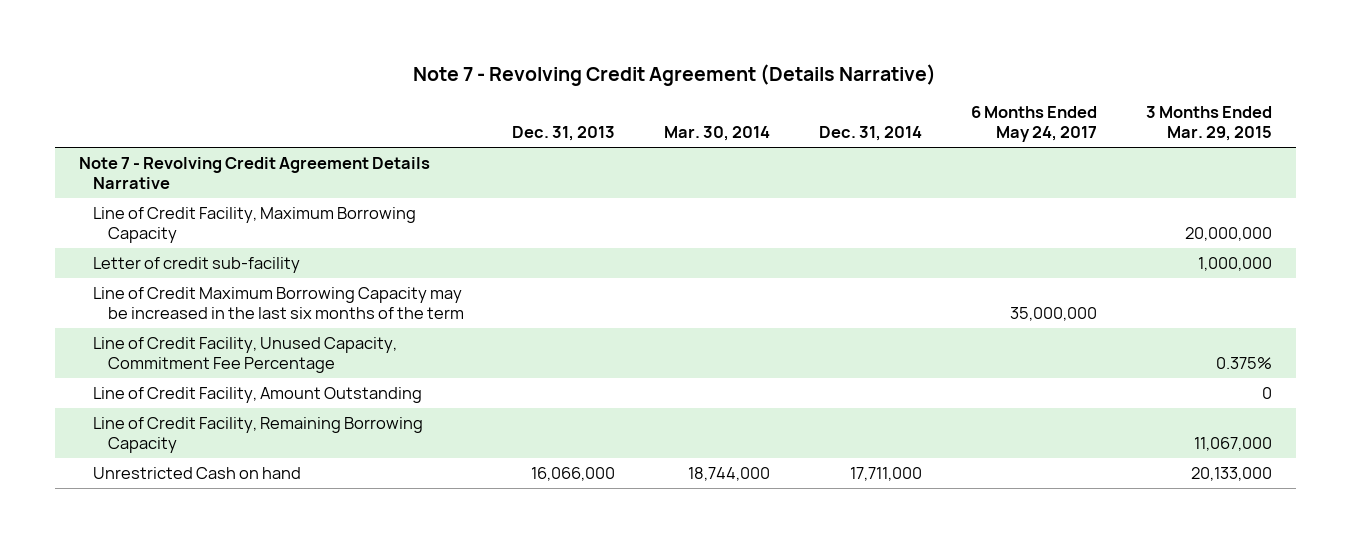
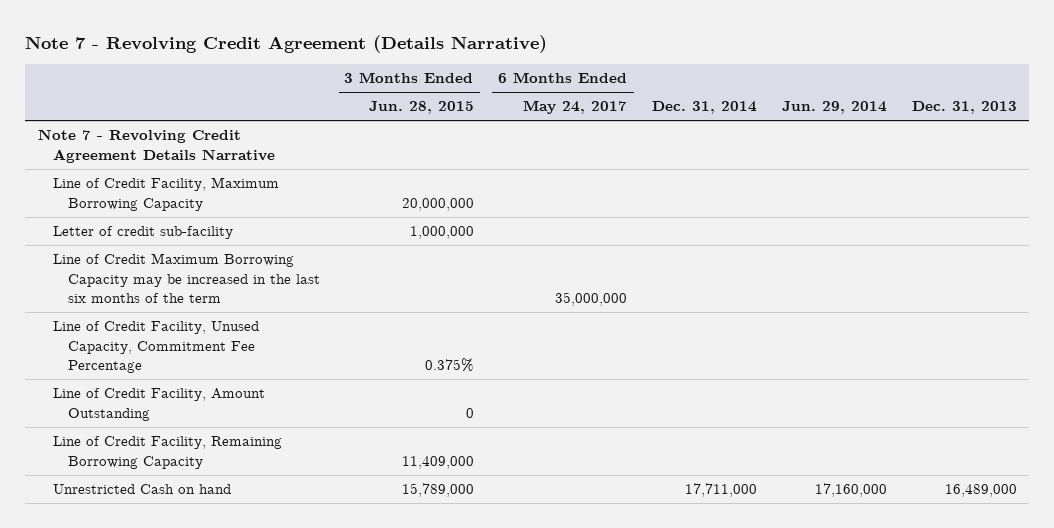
- | Dec. 31, 2013 | Mar. 30, 2014 | Dec. 31, 2014 | 6 Months Ended May 24, 2017 | 3 Months Ended Mar. 29, 2015
+ | 3 Months Ended Jun. 28, 2015 | 6 Months Ended May 24, 2017 | Dec. 31, 2014 | Jun. 29, 2014 | Dec. 31, 2013
- Unrestricted Cash on hand | 16,066,000 | 18,744,000 | 17,711,000 | | 20,133,000
+ Unrestricted Cash on hand | 15,789,000 | | 17,711,000 | 17,160,000 | 16,489,000

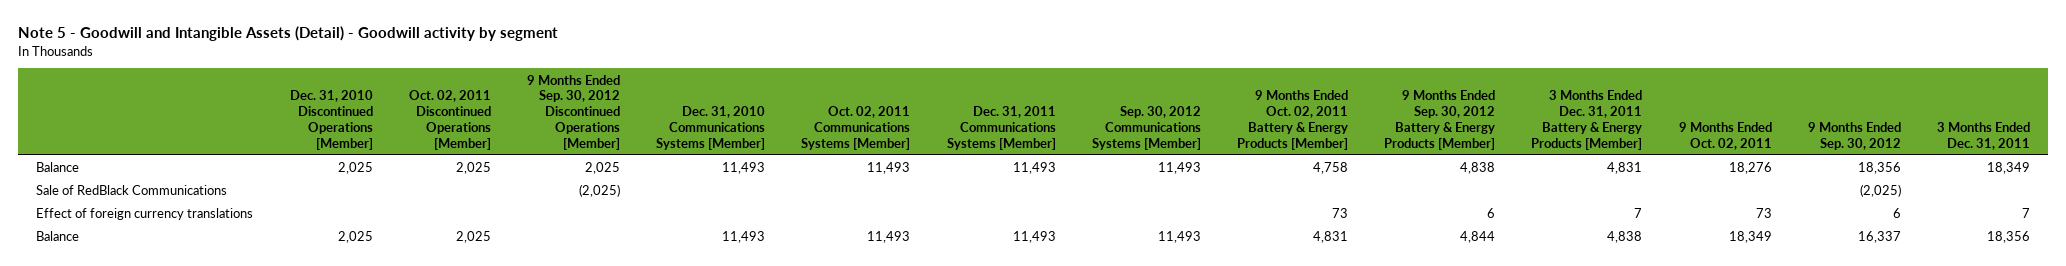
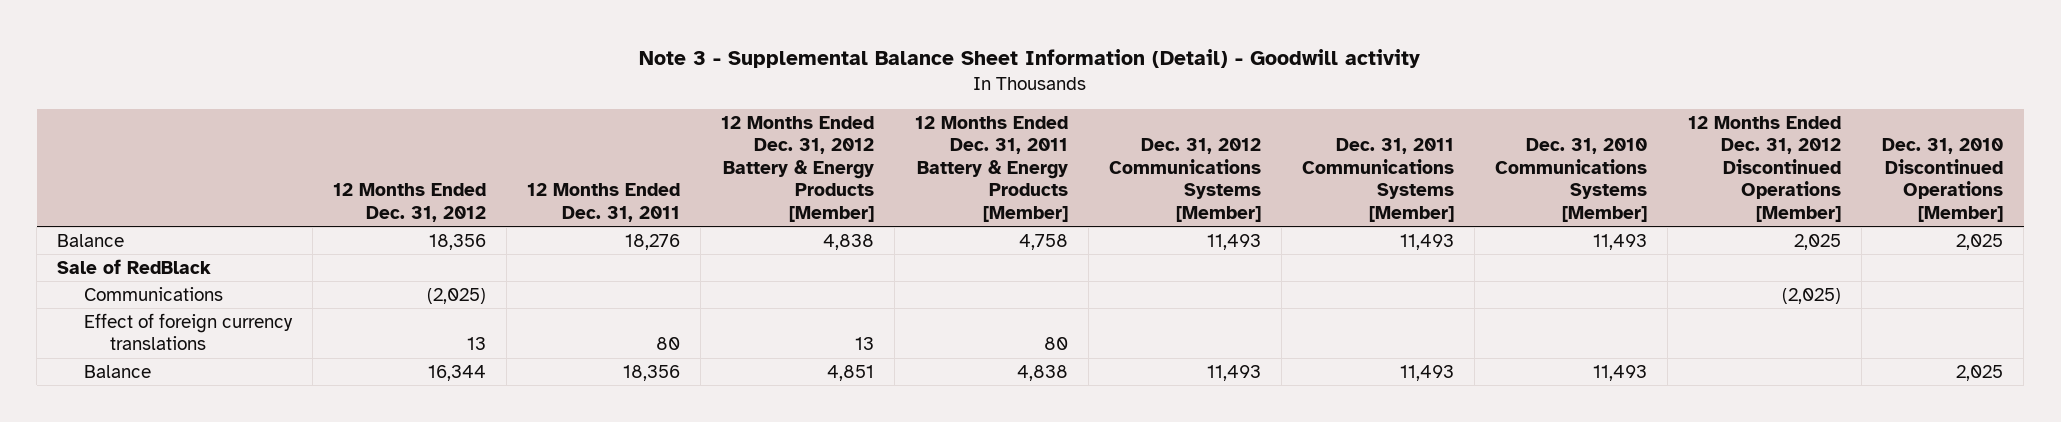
- Note 5 - Goodwill and Intangible Assets (Detail) - Goodwill activity by segment
+ Note 3 - Supplemental Balance Sheet Information (Detail) - Goodwill activity
- | Dec. 31, 2010 Discontinued Operations [Member] | Oct. 02, 2011 Discontinued Operations [Member] | 9 Months Ended Sep. 30, 2012 Discontinued Operations [Member] | Dec. 31, 2010 Communications Systems [Member] | Oct. 02, 2011 Communications Systems [Member] | Dec. 31, 2011 Communications Systems [Member] | Sep. 30, 2012 Communications Systems [Member] | 9 Months Ended Oct. 02, 2011 Battery & Energy Products [Member] | 9 Months Ended Sep. 30, 2012 Battery & Energy Products [Member] | 3 Months Ended Dec. 31, 2011 Battery & Energy Products [Member] | 9 Months Ended Oct. 02, 2011 | 9 Months Ended Sep. 30, 2012 | 3 Months Ended Dec. 31, 2011
+ | 12 Months Ended Dec. 31, 2012 | 12 Months Ended Dec. 31, 2011 | 12 Months Ended Dec. 31, 2012 Battery & Energy Products [Member] | 12 Months Ended Dec. 31, 2011 Battery & Energy Products [Member] | Dec. 31, 2012 Communications Systems [Member] | Dec. 31, 2011 Communications Systems [Member] | Dec. 31, 2010 Communications Systems [Member] | 12 Months Ended Dec. 31, 2012 Discontinued Operations [Member] | Dec. 31, 2010 Discontinued Operations [Member]
- Sale of RedBlack Communications | | | (2,025) | | | | | | | | | (2,025) |
+ Sale of RedBlack
+ Communications | (2,025) | | | | | | | (2,025) |

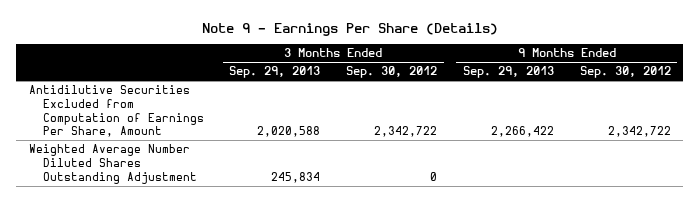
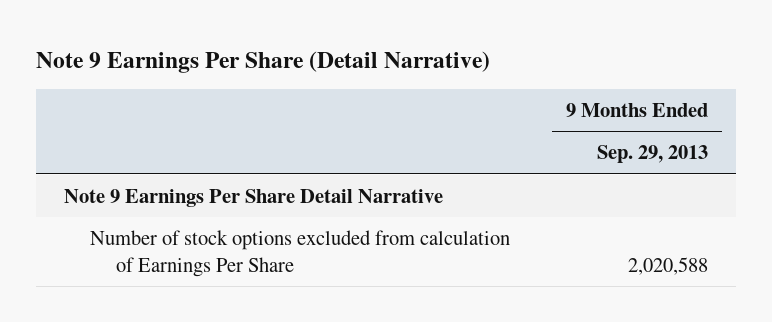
- Note 9 - Earnings Per Share (Details)
+ Note 9 Earnings Per Share (Detail Narrative)
- | 3 Months Ended Sep. 29, 2013 | 3 Months Ended Sep. 30, 2012 | 9 Months Ended Sep. 29, 2013 | 9 Months Ended Sep. 30, 2012
+ | 9 Months Ended Sep. 29, 2013
- Antidilutive Securities Excluded from Computation of Earnings Per Share, Amount | 2,020,588 | 2,342,722 | 2,266,422 | 2,342,722
- Weighted Average Number Diluted Shares Outstanding Adjustment | 245,834 | 0 | |
+ Note 9 Earnings Per Share Detail Narrative
+ Number of stock options excluded from calculation of Earnings Per Share | 2,020,588

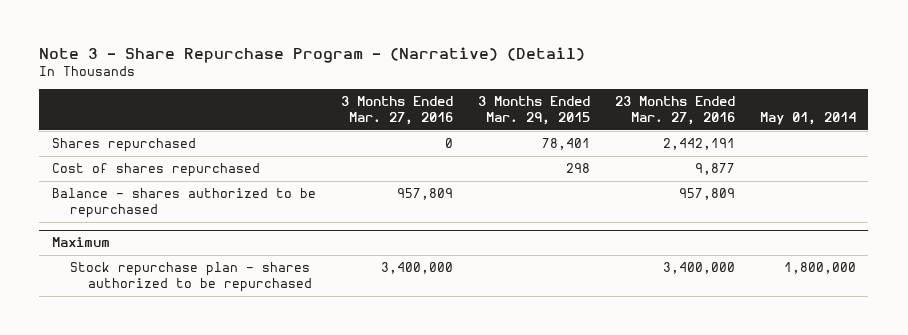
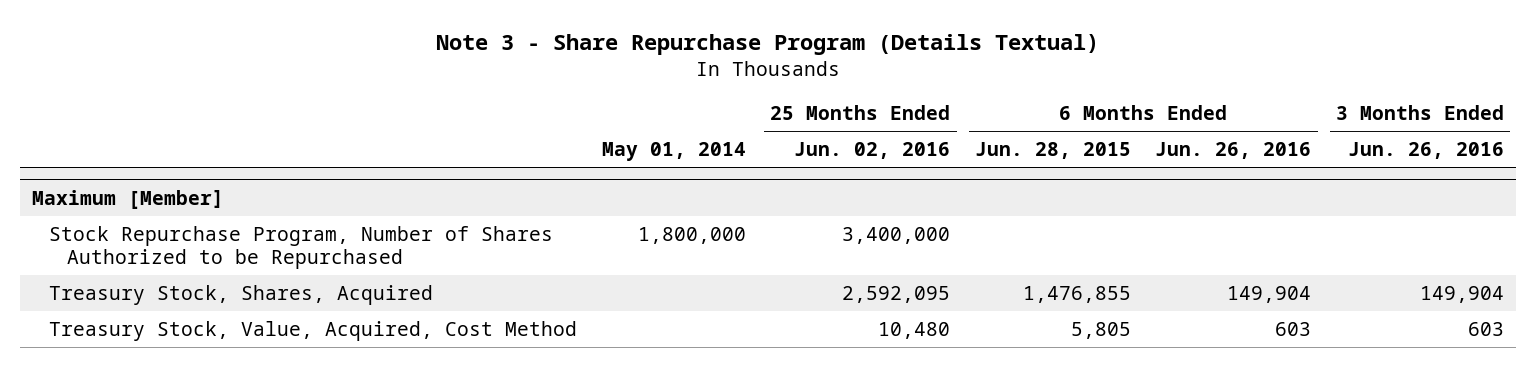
- Note 3 - Share Repurchase Program - (Narrative) (Detail)
+ Note 3 - Share Repurchase Program (Details Textual)
- | 3 Months Ended Mar. 27, 2016 | 3 Months Ended Mar. 29, 2015 | 23 Months Ended Mar. 27, 2016 | May 01, 2014
+ | May 01, 2014 | 25 Months Ended Jun. 02, 2016 | 6 Months Ended Jun. 28, 2015 | 6 Months Ended Jun. 26, 2016 | 3 Months Ended Jun. 26, 2016
- Shares repurchased | 0 | 78,401 | 2,442,191 |
- Cost of shares repurchased | | 298 | 9,877 |
- Balance - shares authorized to be repurchased | 957,809 | | 957,809 |
- Maximum
- Stock repurchase plan - shares authorized to be repurchased | 3,400,000 | | 3,400,000 | 1,800,000
+ Maximum [Member]
+ Stock Repurchase Program, Number of Shares Authorized to be Repurchased | 1,800,000 | 3,400,000 | | |
+ Treasury Stock, Shares, Acquired | | 2,592,095 | 1,476,855 | 149,904 | 149,904
+ Treasury Stock, Value, Acquired, Cost Method | | 10,480 | 5,805 | 603 | 603

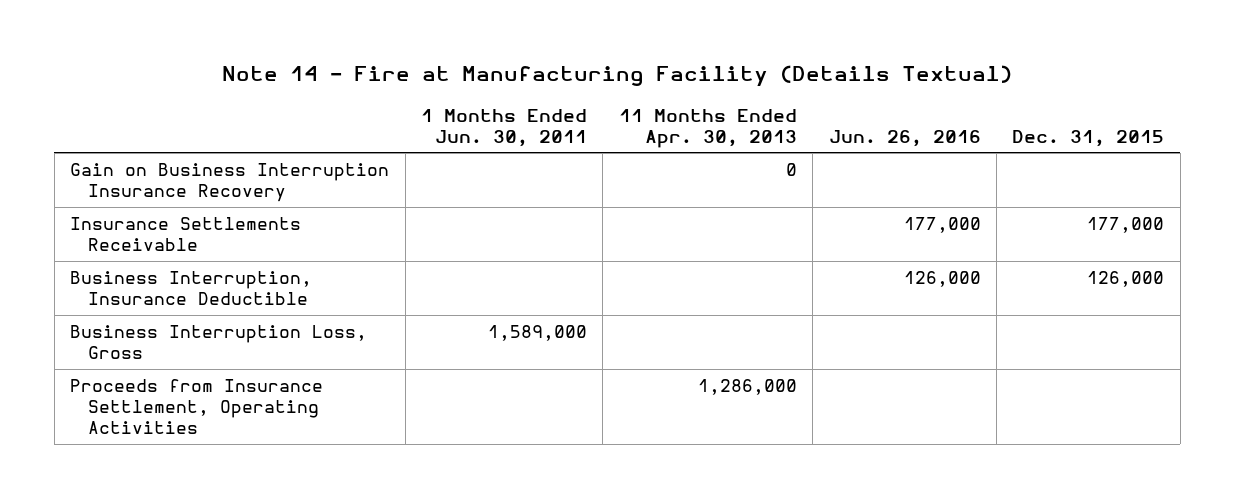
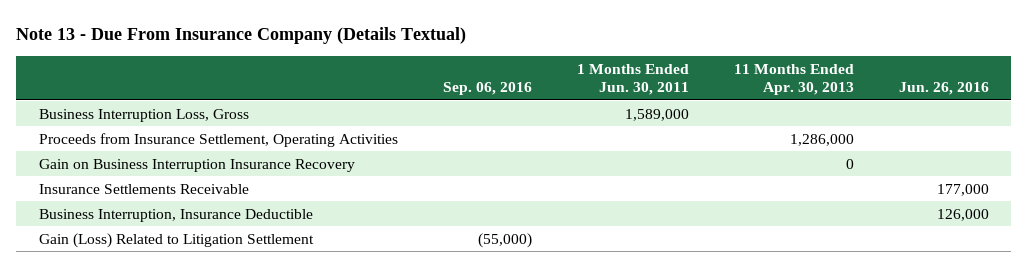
- Note 14 - Fire at Manufacturing Facility (Details Textual)
+ Note 13 - Due From Insurance Company (Details Textual)
- | 1 Months Ended Jun. 30, 2011 | 11 Months Ended Apr. 30, 2013 | Jun. 26, 2016 | Dec. 31, 2015
+ | Sep. 06, 2016 | 1 Months Ended Jun. 30, 2011 | 11 Months Ended Apr. 30, 2013 | Jun. 26, 2016
moved up: Business Interruption Loss, Gross | | 1,589,000 | |
moved up: Proceeds from Insurance Settlement, Operating Activities | | | 1,286,000 |
+ Gain (Loss) Related to Litigation Settlement | (55,000) | | |

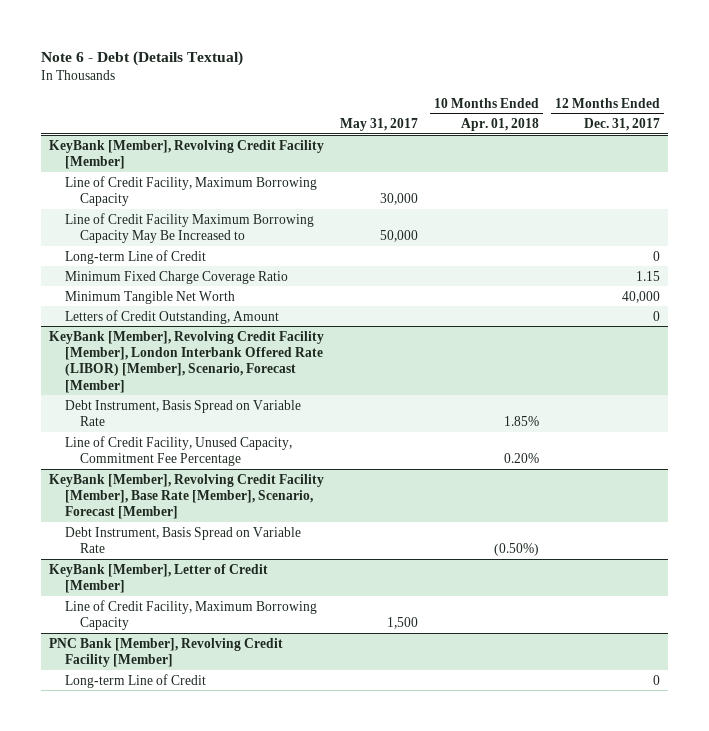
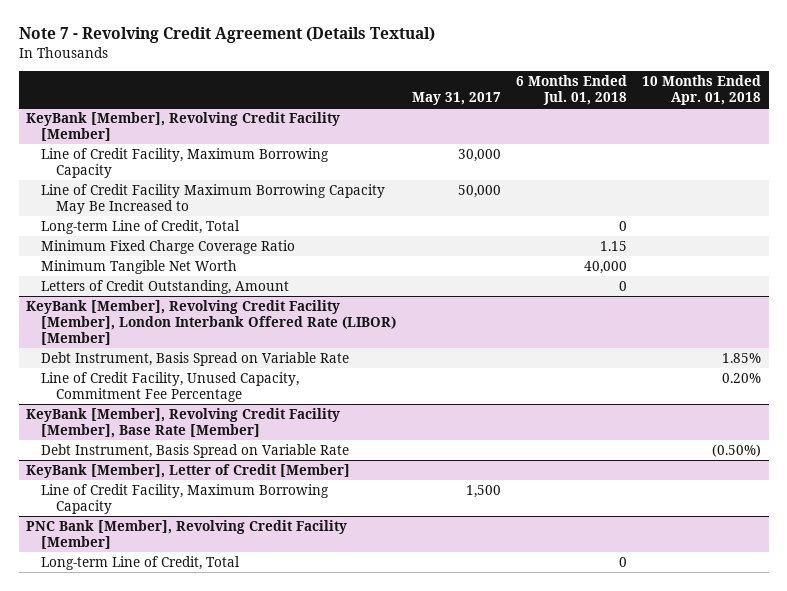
- Note 6 - Debt (Details Textual)
+ Note 7 - Revolving Credit Agreement (Details Textual)
- | May 31, 2017 | 10 Months Ended Apr. 01, 2018 | 12 Months Ended Dec. 31, 2017
+ | May 31, 2017 | 6 Months Ended Jul. 01, 2018 | 10 Months Ended Apr. 01, 2018
@ KeyBank [Member], Revolving Credit Facility [Member]
- Long-term Line of Credit | | | 0
+ Long-term Line of Credit, Total | | 0 |
- KeyBank [Member], Revolving Credit Facility [Member], London Interbank Offered Rate (LIBOR) [Member], Scenario, Forecast [Member]
+ KeyBank [Member], Revolving Credit Facility [Member], London Interbank Offered Rate (LIBOR) [Member]
- KeyBank [Member], Revolving Credit Facility [Member], Base Rate [Member], Scenario, Forecast [Member]
+ KeyBank [Member], Revolving Credit Facility [Member], Base Rate [Member]
@ PNC Bank [Member], Revolving Credit Facility [Member]
- Long-term Line of Credit | | | 0
+ Long-term Line of Credit, Total | | 0 |

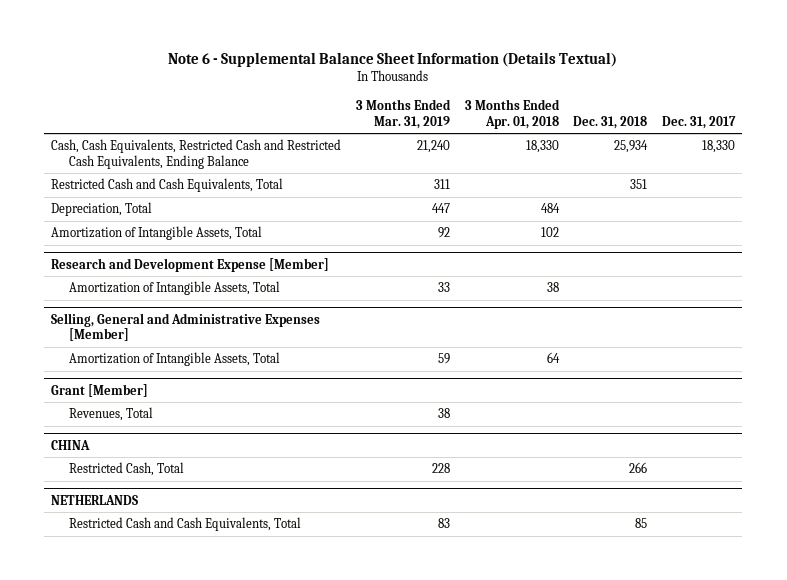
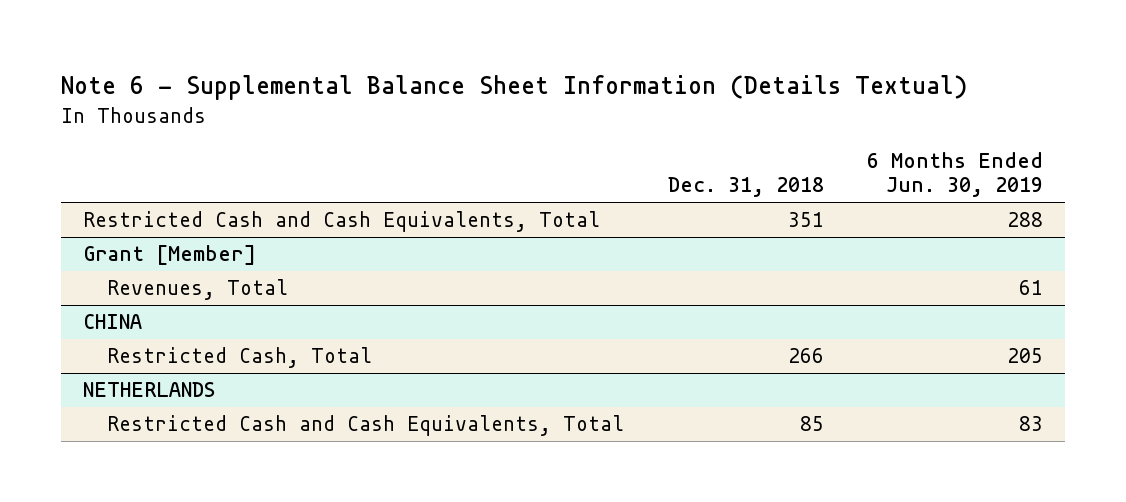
- | 3 Months Ended Mar. 31, 2019 | 3 Months Ended Apr. 01, 2018 | Dec. 31, 2018 | Dec. 31, 2017
+ | Dec. 31, 2018 | 6 Months Ended Jun. 30, 2019
- Cash, Cash Equivalents, Restricted Cash and Restricted Cash Equivalents, Ending Balance | 21,240 | 18,330 | 25,934 | 18,330
- Depreciation, Total | 447 | 484 | |
- Amortization of Intangible Assets, Total | 92 | 102 | |
- Research and Development Expense [Member]
- Amortization of Intangible Assets, Total | 33 | 38 | |
- Selling, General and Administrative Expenses [Member]
- Amortization of Intangible Assets, Total | 59 | 64 | |

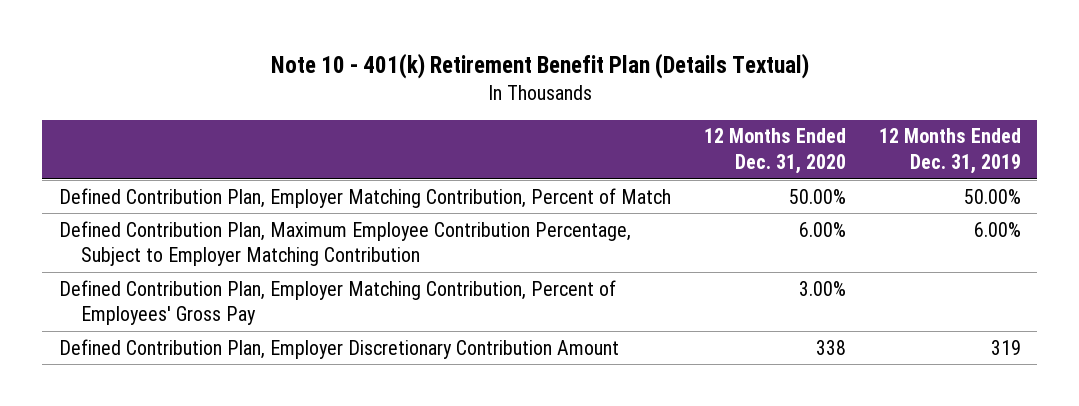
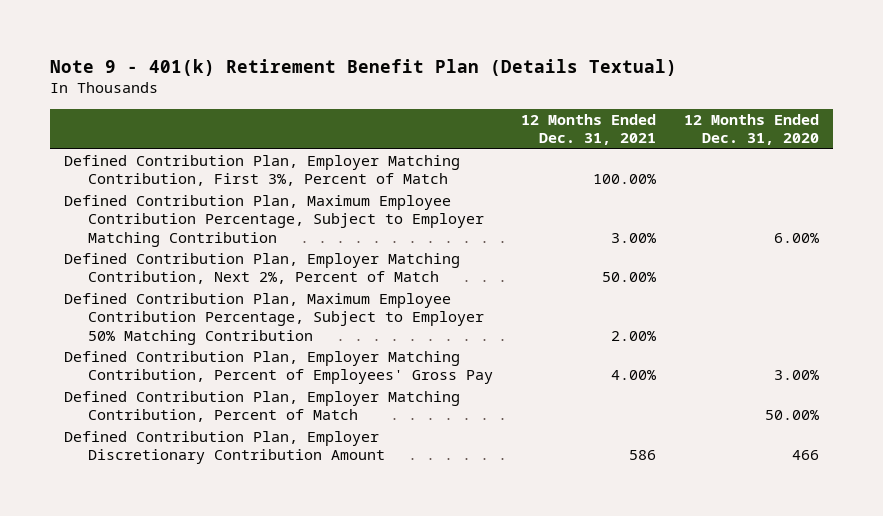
- Note 10 - 401(k) Retirement Benefit Plan (Details Textual)
+ Note 9 - 401(k) Retirement Benefit Plan (Details Textual)
- | 12 Months Ended Dec. 31, 2020 | 12 Months Ended Dec. 31, 2019
+ | 12 Months Ended Dec. 31, 2021 | 12 Months Ended Dec. 31, 2020
+ Defined Contribution Plan, Employer Matching Contribution, First 3%, Percent of Match | 100.00% |
+ Defined Contribution Plan, Employer Matching Contribution, Next 2%, Percent of Match | 50.00% |
+ Defined Contribution Plan, Maximum Employee Contribution Percentage, Subject to Employer 50% Matching Contribution | 2.00% |
- Defined Contribution Plan, Employer Discretionary Contribution Amount | 338 | 319
moved down: Defined Contribution Plan, Employer Matching Contribution, Percent of Match | | 50.00%
+ Defined Contribution Plan, Employer Discretionary Contribution Amount | 586 | 466

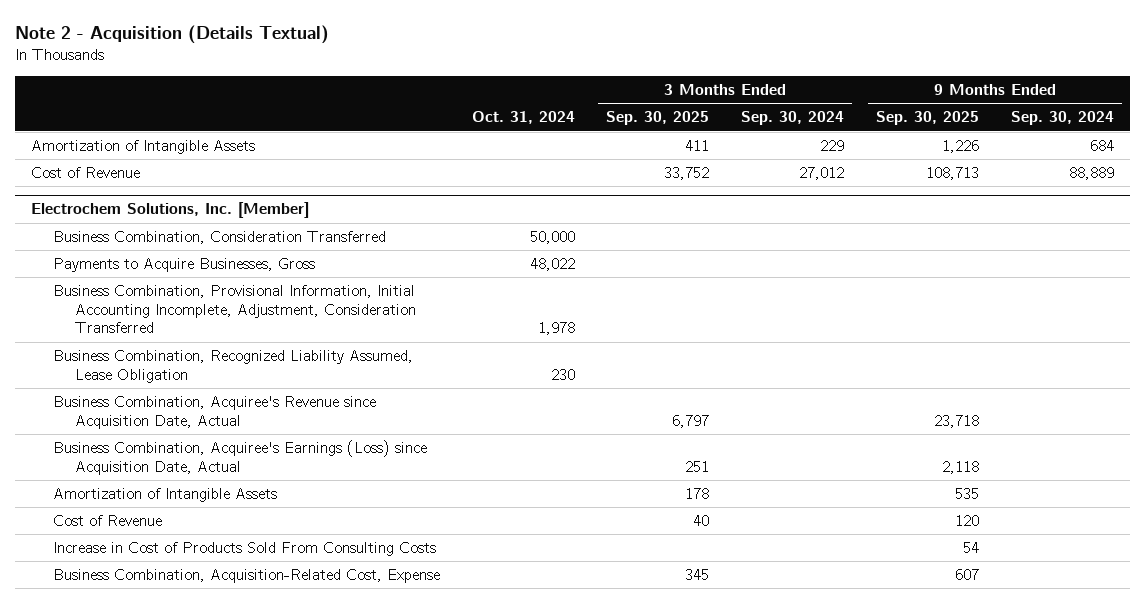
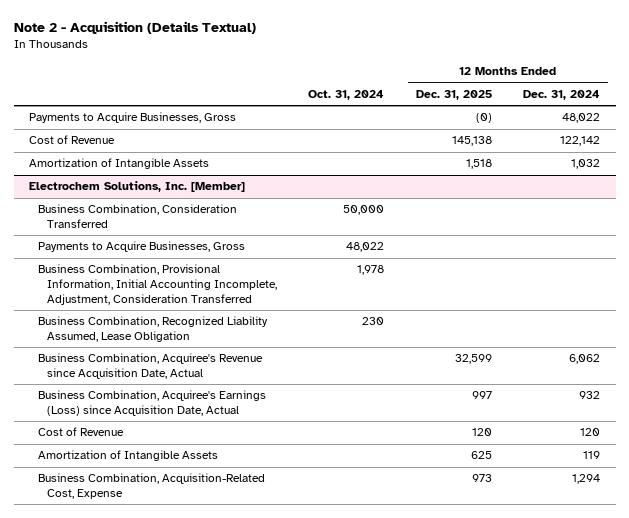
- | Oct. 31, 2024 | 3 Months Ended Sep. 30, 2025 | 3 Months Ended Sep. 30, 2024 | 9 Months Ended Sep. 30, 2025 | 9 Months Ended Sep. 30, 2024
+ | Oct. 31, 2024 | 12 Months Ended Dec. 31, 2025 | 12 Months Ended Dec. 31, 2024
+ Payments to Acquire Businesses, Gross | | (0) | 48,022
moved down: Amortization of Intangible Assets | | 1,518 | 1,032
@ Electrochem Solutions, Inc. [Member]
- Increase in Cost of Products Sold From Consulting Costs | | | | 54 |
moved down: Amortization of Intangible Assets | | 625 | 119

